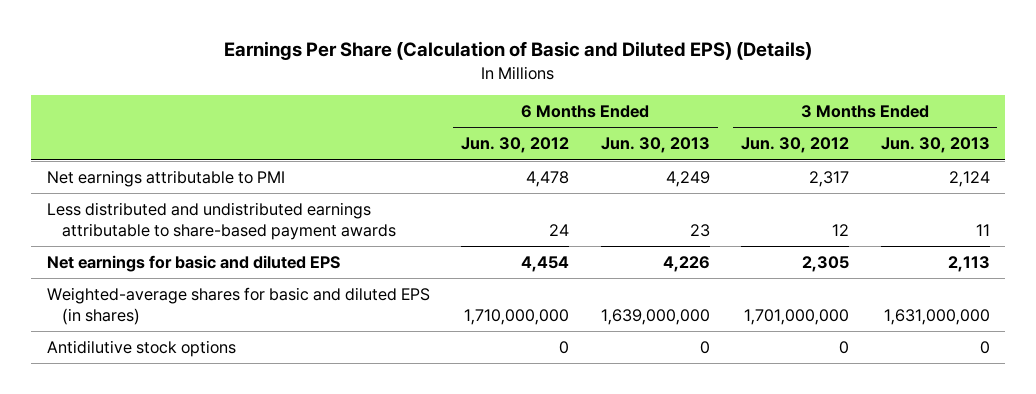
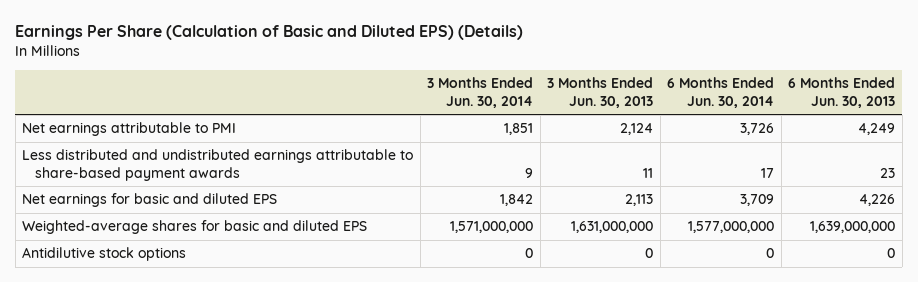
- | 6 Months Ended Jun. 30, 2012 | 6 Months Ended Jun. 30, 2013 | 3 Months Ended Jun. 30, 2012 | 3 Months Ended Jun. 30, 2013
+ | 3 Months Ended Jun. 30, 2014 | 3 Months Ended Jun. 30, 2013 | 6 Months Ended Jun. 30, 2014 | 6 Months Ended Jun. 30, 2013
- Weighted-average shares for basic and diluted EPS (in shares) | 1,710,000,000 | 1,639,000,000 | 1,701,000,000 | 1,631,000,000
+ Weighted-average shares for basic and diluted EPS | 1,571,000,000 | 1,631,000,000 | 1,577,000,000 | 1,639,000,000

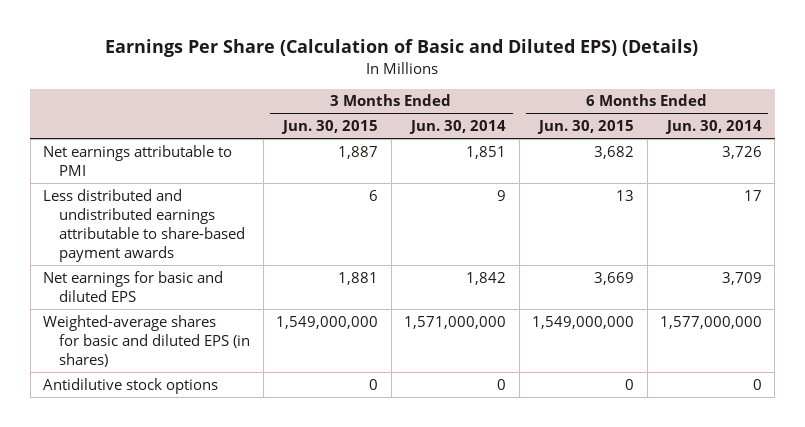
- | 3 Months Ended Jun. 30, 2014 | 3 Months Ended Jun. 30, 2013 | 6 Months Ended Jun. 30, 2014 | 6 Months Ended Jun. 30, 2013
+ | 3 Months Ended Jun. 30, 2015 | 3 Months Ended Jun. 30, 2014 | 6 Months Ended Jun. 30, 2015 | 6 Months Ended Jun. 30, 2014
- Weighted-average shares for basic and diluted EPS | 1,571,000,000 | 1,631,000,000 | 1,577,000,000 | 1,639,000,000
+ Weighted-average shares for basic and diluted EPS (in shares) | 1,549,000,000 | 1,571,000,000 | 1,549,000,000 | 1,577,000,000

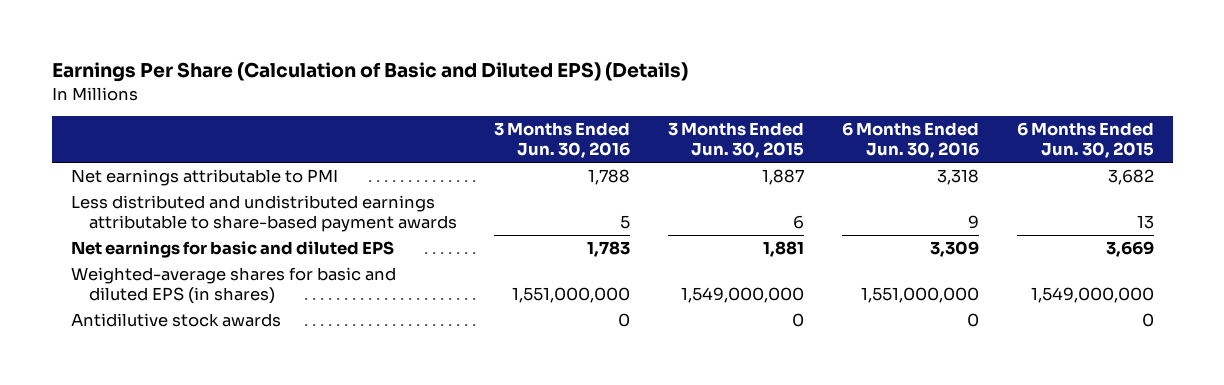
- | 3 Months Ended Jun. 30, 2015 | 3 Months Ended Jun. 30, 2014 | 6 Months Ended Jun. 30, 2015 | 6 Months Ended Jun. 30, 2014
+ | 3 Months Ended Jun. 30, 2016 | 3 Months Ended Jun. 30, 2015 | 6 Months Ended Jun. 30, 2016 | 6 Months Ended Jun. 30, 2015
- Antidilutive stock options | 0 | 0 | 0 | 0
+ Antidilutive stock awards | 0 | 0 | 0 | 0

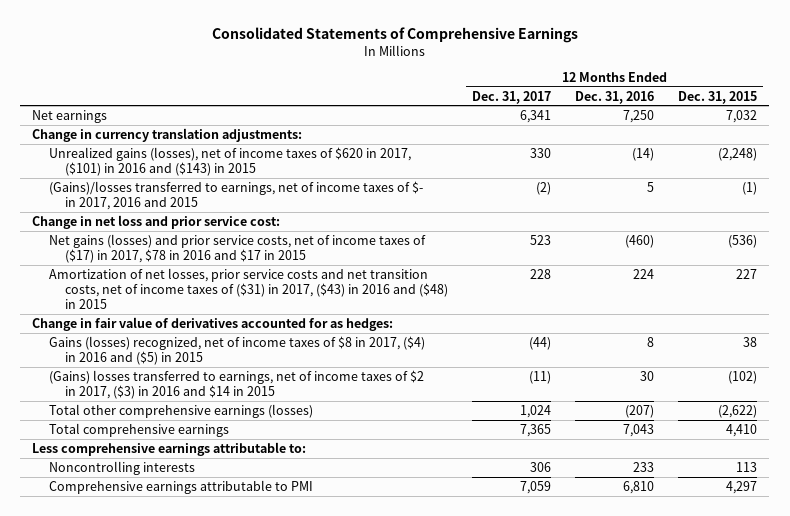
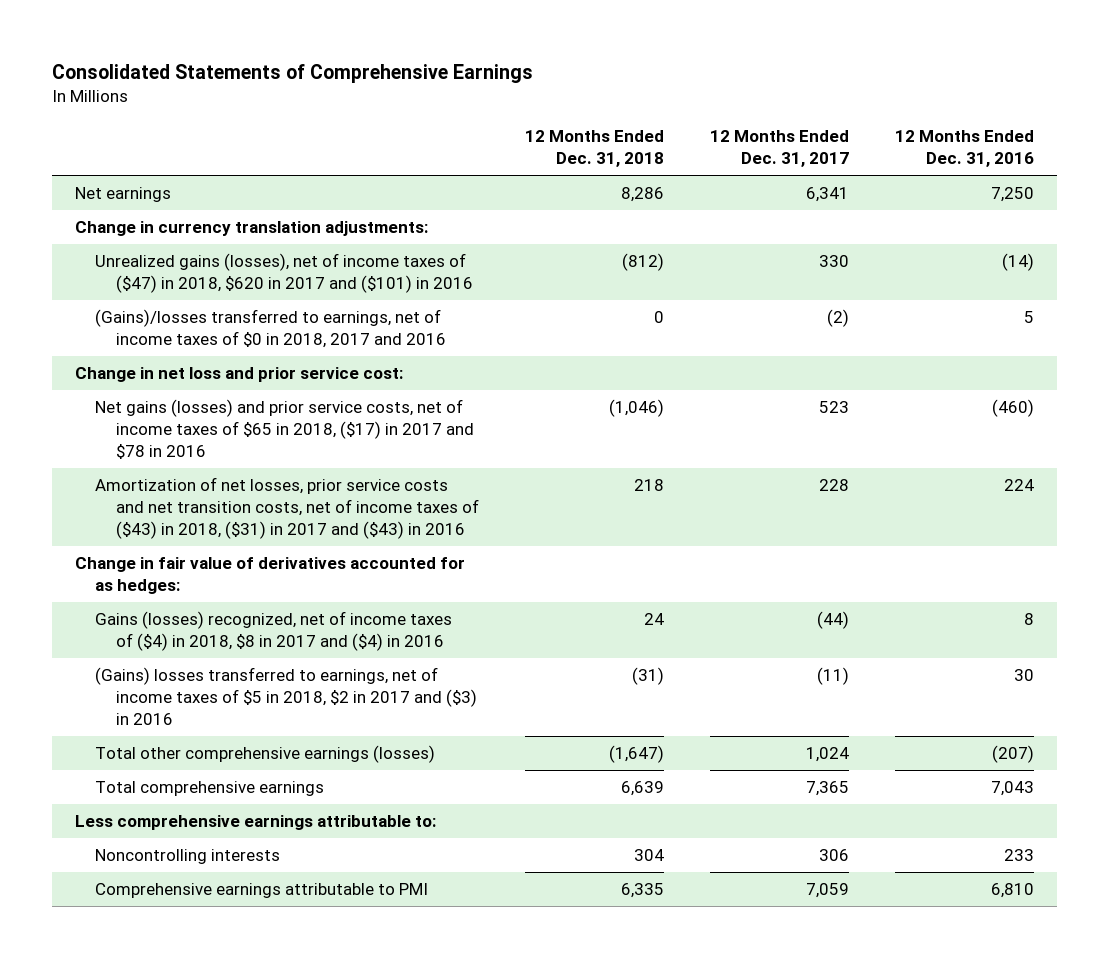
- | 12 Months Ended Dec. 31, 2017 | 12 Months Ended Dec. 31, 2016 | 12 Months Ended Dec. 31, 2015
+ | 12 Months Ended Dec. 31, 2018 | 12 Months Ended Dec. 31, 2017 | 12 Months Ended Dec. 31, 2016
- Unrealized gains (losses), net of income taxes of $620 in 2017, ($101) in 2016 and ($143) in 2015 | 330 | (14) | (2,248)
- (Gains)/losses transferred to earnings, net of income taxes of $- in 2017, 2016 and 2015 | (2) | 5 | (1)
+ Unrealized gains (losses), net of income taxes of ($47) in 2018, $620 in 2017 and ($101) in 2016 | (812) | 330 | (14)
+ (Gains)/losses transferred to earnings, net of income taxes of $0 in 2018, 2017 and 2016 | 0 | (2) | 5
- Net gains (losses) and prior service costs, net of income taxes of ($17) in 2017, $78 in 2016 and $17 in 2015 | 523 | (460) | (536)
- Amortization of net losses, prior service costs and net transition costs, net of income taxes of ($31) in 2017, ($43) in 2016 and ($48) in 2015 | 228 | 224 | 227
+ Net gains (losses) and prior service costs, net of income taxes of $65 in 2018, ($17) in 2017 and $78 in 2016 | (1,046) | 523 | (460)
+ Amortization of net losses, prior service costs and net transition costs, net of income taxes of ($43) in 2018, ($31) in 2017 and ($43) in 2016 | 218 | 228 | 224
- Gains (losses) recognized, net of income taxes of $8 in 2017, ($4) in 2016 and ($5) in 2015 | (44) | 8 | 38
- (Gains) losses transferred to earnings, net of income taxes of $2 in 2017, ($3) in 2016 and $14 in 2015 | (11) | 30 | (102)
+ Gains (losses) recognized, net of income taxes of ($4) in 2018, $8 in 2017 and ($4) in 2016 | 24 | (44) | 8
+ (Gains) losses transferred to earnings, net of income taxes of $5 in 2018, $2 in 2017 and ($3) in 2016 | (31) | (11) | 30

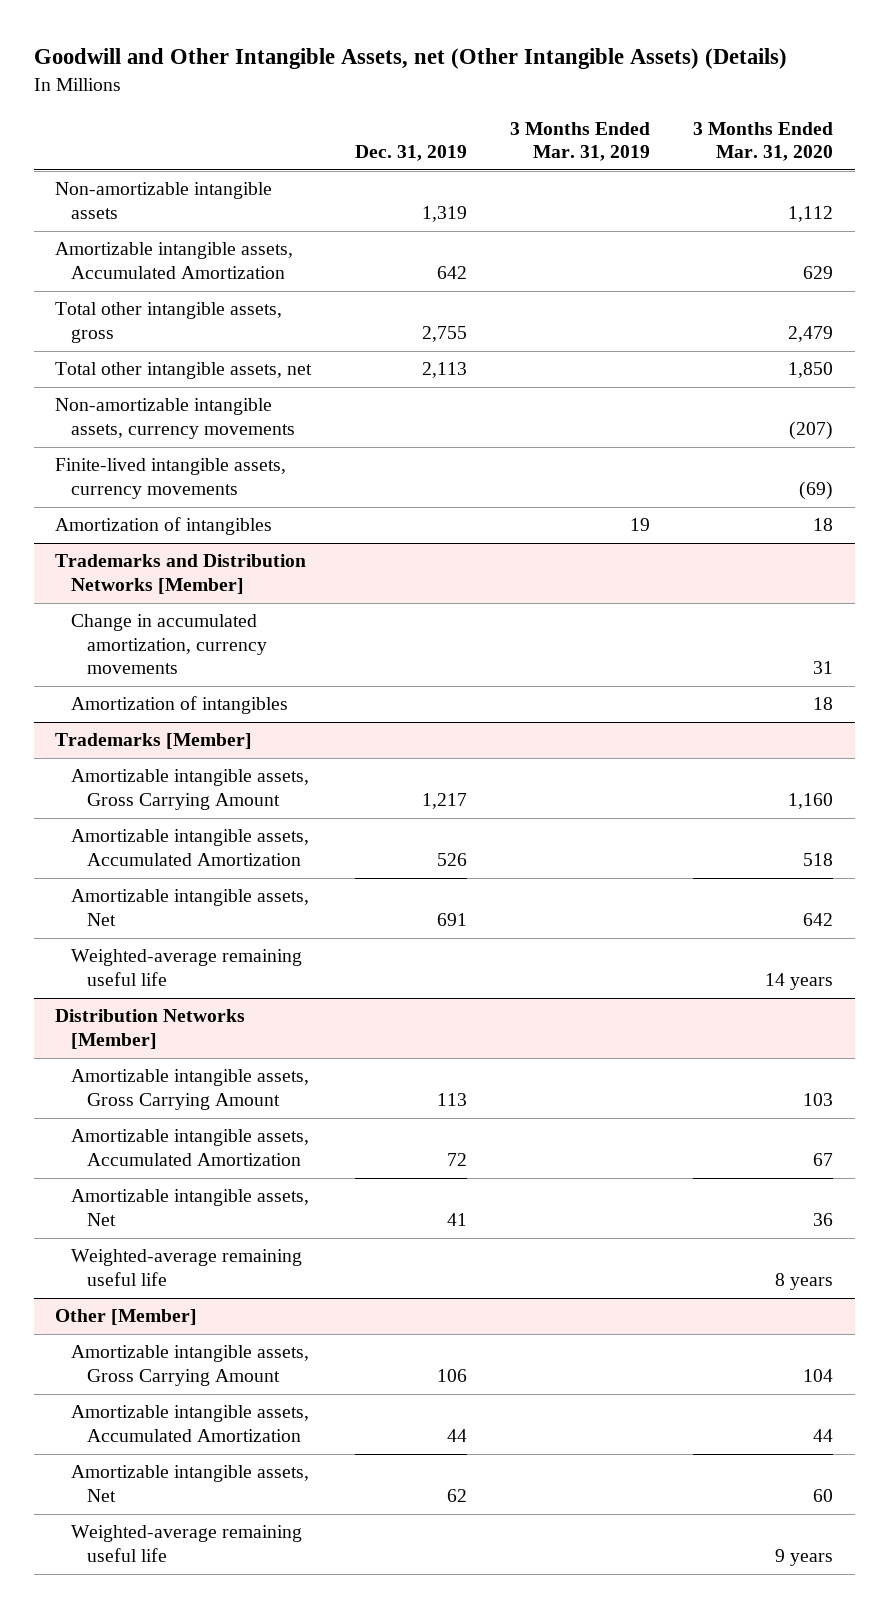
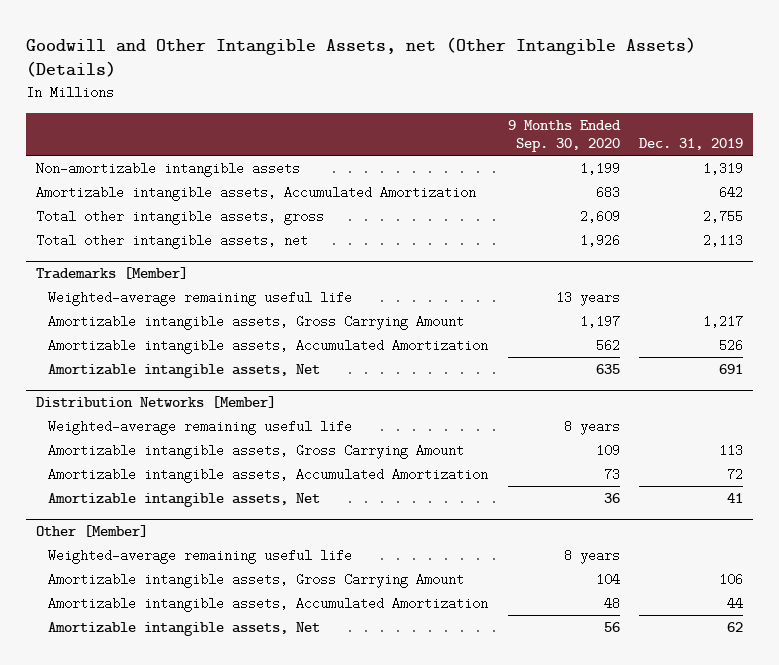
- | Dec. 31, 2019 | 3 Months Ended Mar. 31, 2019 | 3 Months Ended Mar. 31, 2020
+ | 9 Months Ended Sep. 30, 2020 | Dec. 31, 2019
- Non-amortizable intangible assets, currency movements | | | (207)
- Finite-lived intangible assets, currency movements | | | (69)
- Amortization of intangibles | | 19 | 18
- Trademarks and Distribution Networks [Member]
- Change in accumulated amortization, currency movements | | | 31
- Amortization of intangibles | | | 18
@ Trademarks [Member]
moved up: Weighted-average remaining useful life | 13 years |
@ Distribution Networks [Member]
moved up: Weighted-average remaining useful life | 8 years |
@ Other [Member]
moved up: Weighted-average remaining useful life | 8 years |

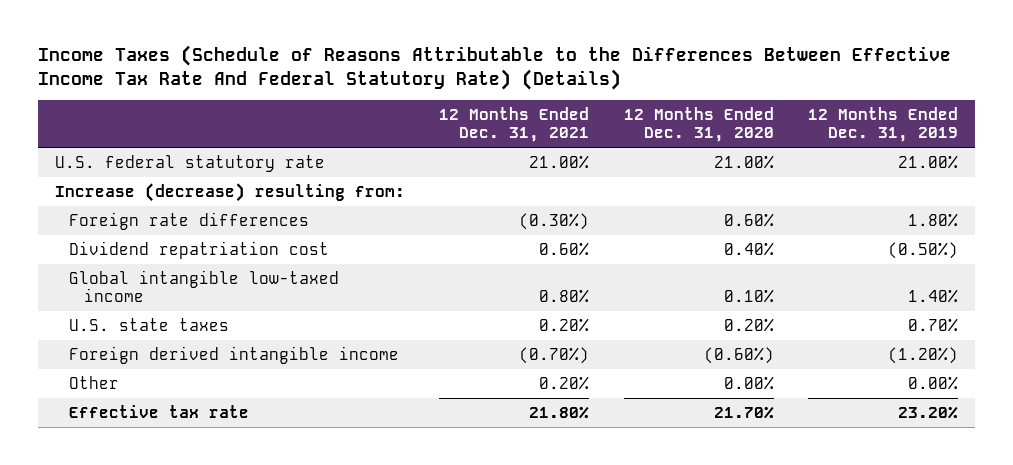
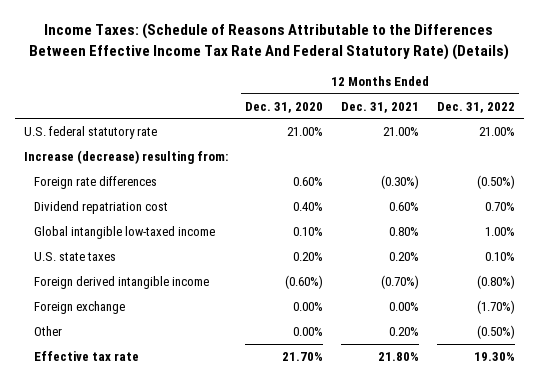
- Income Taxes (Schedule of Reasons Attributable to the Differences Between Effective Income Tax Rate And Federal Statutory Rate) (Details)
+ Income Taxes: (Schedule of Reasons Attributable to the Differences Between Effective Income Tax Rate And Federal Statutory Rate) (Details)
- | 12 Months Ended Dec. 31, 2021 | 12 Months Ended Dec. 31, 2020 | 12 Months Ended Dec. 31, 2019
+ | 12 Months Ended Dec. 31, 2020 | 12 Months Ended Dec. 31, 2021 | 12 Months Ended Dec. 31, 2022
+ Foreign exchange | 0.00% | 0.00% | (1.70%)

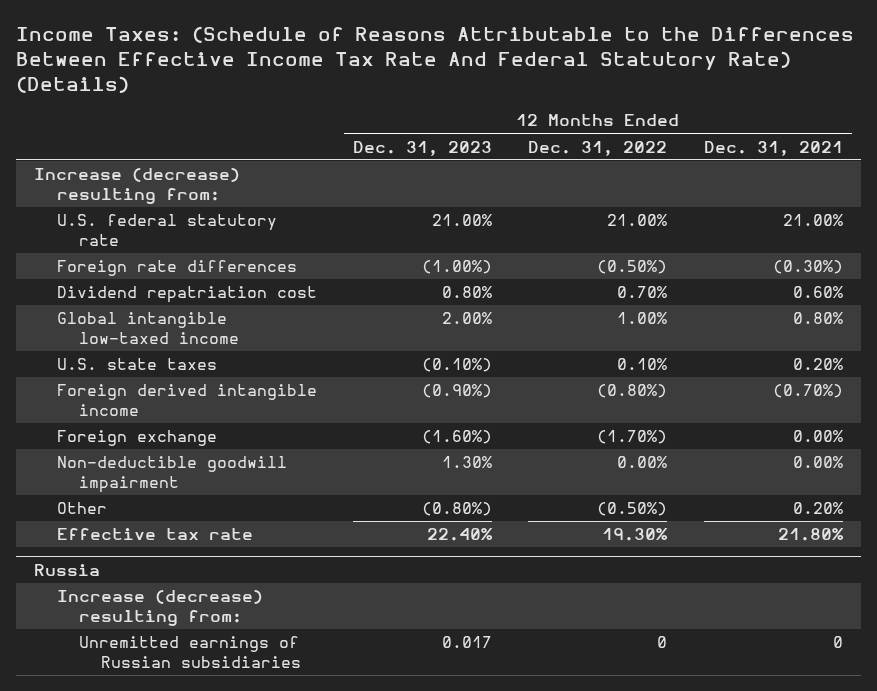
- | 12 Months Ended Dec. 31, 2020 | 12 Months Ended Dec. 31, 2021 | 12 Months Ended Dec. 31, 2022
+ | 12 Months Ended Dec. 31, 2023 | 12 Months Ended Dec. 31, 2022 | 12 Months Ended Dec. 31, 2021
moved down: U.S. federal statutory rate | 21.00% | 21.00% | 21.00%
+ Non-deductible goodwill impairment | 1.30% | 0.00% | 0.00%
+ Russia
+ Increase (decrease) resulting from:
+ Unremitted earnings of Russian subsidiaries | 0.017 | 0 | 0

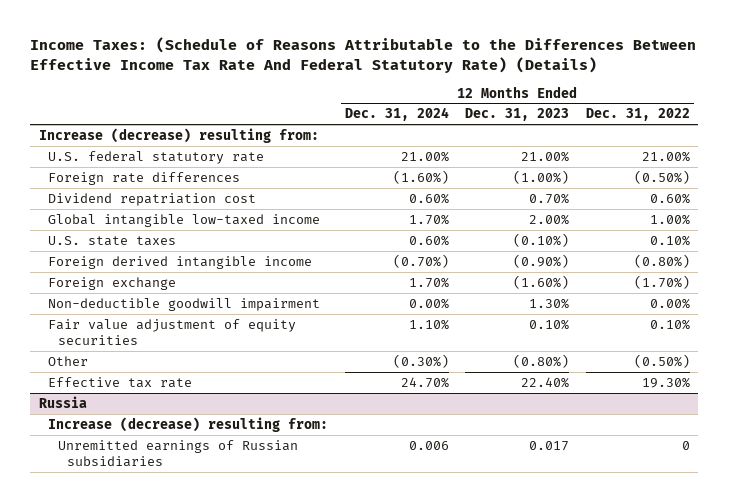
- | 12 Months Ended Dec. 31, 2023 | 12 Months Ended Dec. 31, 2022 | 12 Months Ended Dec. 31, 2021
+ | 12 Months Ended Dec. 31, 2024 | 12 Months Ended Dec. 31, 2023 | 12 Months Ended Dec. 31, 2022
- Dividend repatriation cost | 0.80% | 0.70% | 0.60%
+ Dividend repatriation cost | 0.60% | 0.70% | 0.60%
+ Fair value adjustment of equity securities | 1.10% | 0.10% | 0.10%

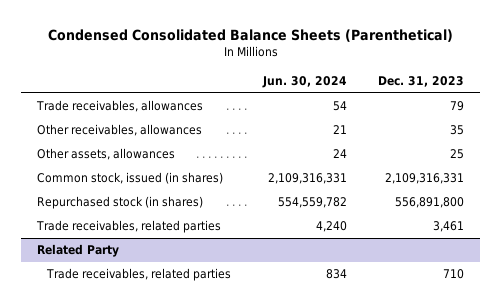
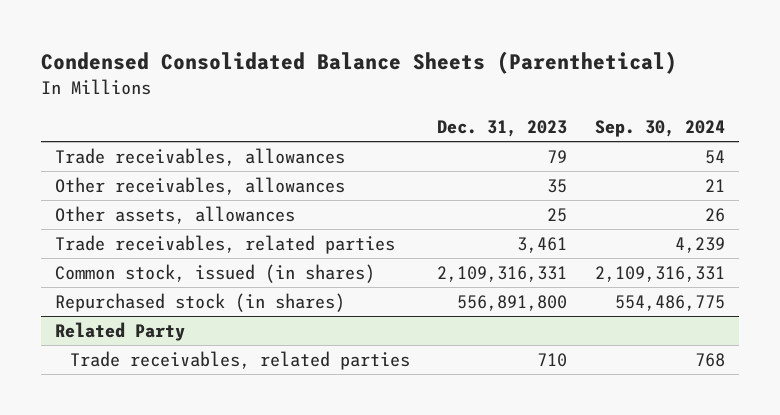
- | Jun. 30, 2024 | Dec. 31, 2023
+ | Dec. 31, 2023 | Sep. 30, 2024
moved up: Trade receivables, related parties | 3,461 | 4,239

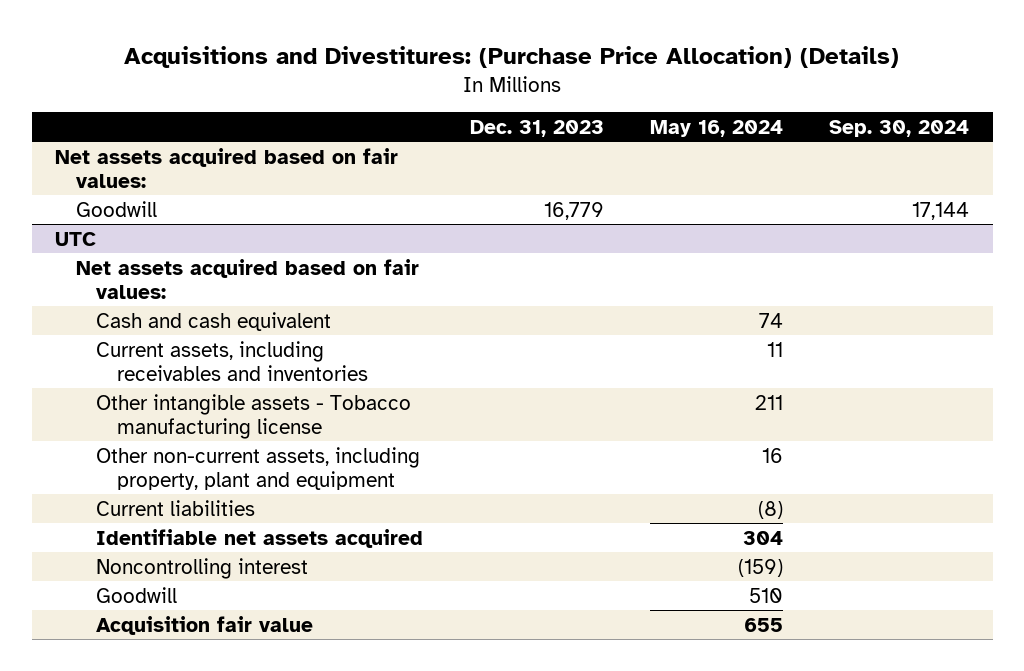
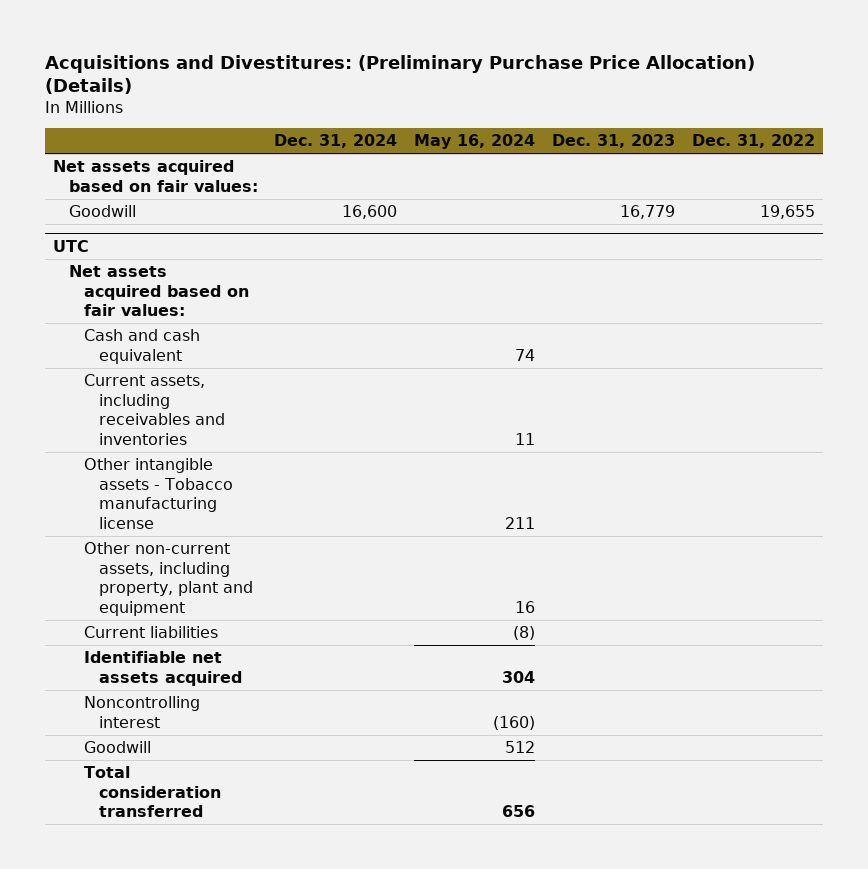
- Acquisitions and Divestitures: (Purchase Price Allocation) (Details)
+ Acquisitions and Divestitures: (Preliminary Purchase Price Allocation) (Details)
- | Dec. 31, 2023 | May 16, 2024 | Sep. 30, 2024
+ | Dec. 31, 2024 | May 16, 2024 | Dec. 31, 2023 | Dec. 31, 2022
@ UTC
- Noncontrolling interest | | (159) |
- Goodwill | | 510 |
- Acquisition fair value | | 655 |
+ Noncontrolling interest | | (160) | |
+ Goodwill | | 512 | |
+ Total consideration transferred | | 656 | |

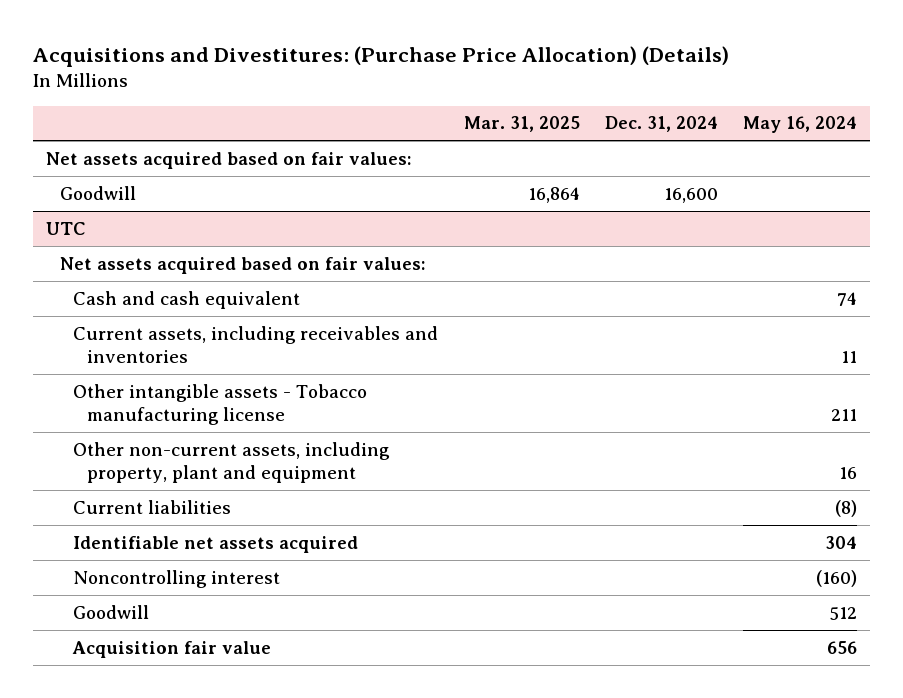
- Acquisitions and Divestitures: (Preliminary Purchase Price Allocation) (Details)
+ Acquisitions and Divestitures: (Purchase Price Allocation) (Details)
- | Dec. 31, 2024 | May 16, 2024 | Dec. 31, 2023 | Dec. 31, 2022
+ | Mar. 31, 2025 | Dec. 31, 2024 | May 16, 2024
@ UTC
- Total consideration transferred | | 656 | |
+ Acquisition fair value | | | 656

